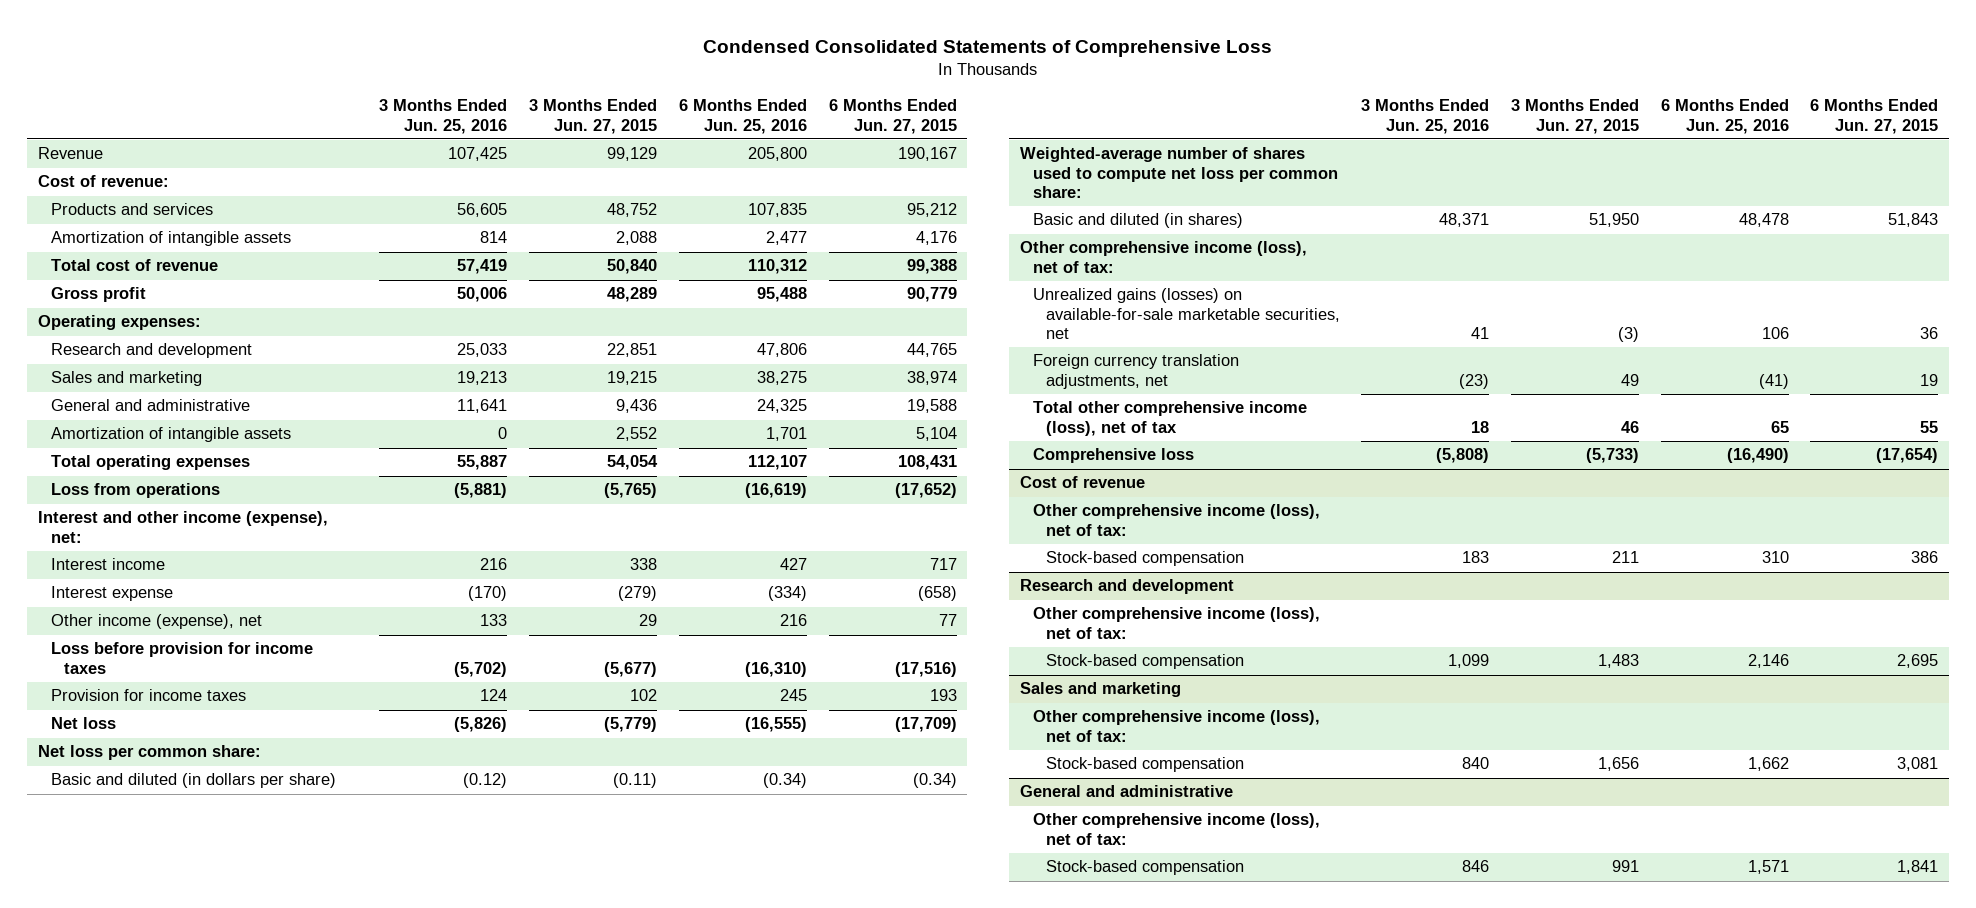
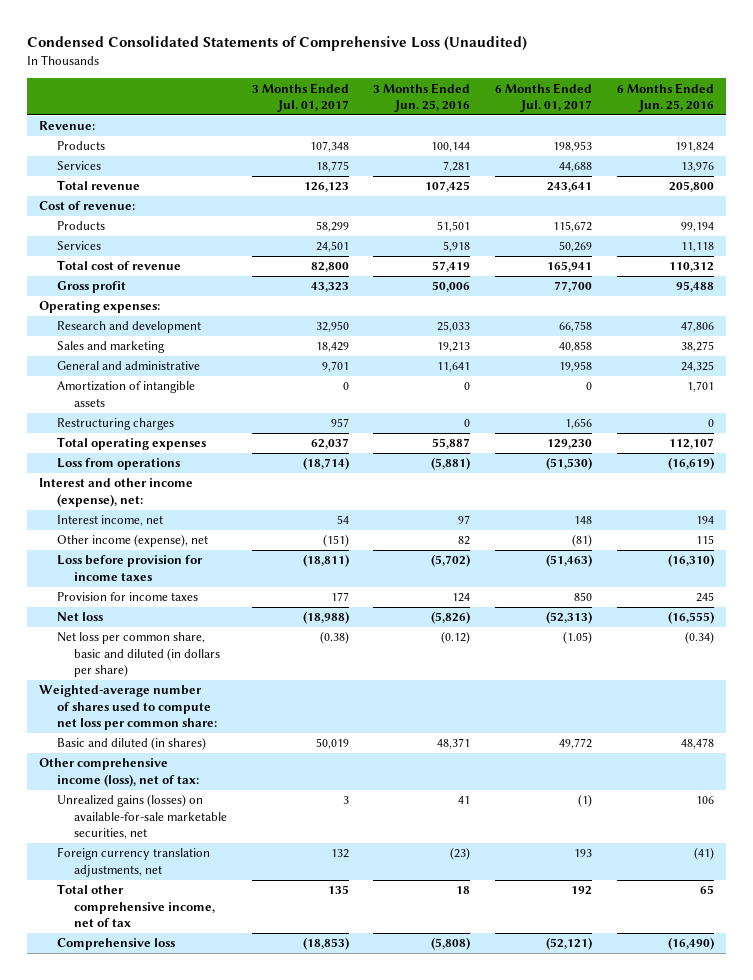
- Condensed Consolidated Statements of Comprehensive Loss
+ Condensed Consolidated Statements of Comprehensive Loss (Unaudited)
- | 3 Months Ended Jun. 25, 2016 | 3 Months Ended Jun. 27, 2015 | 6 Months Ended Jun. 25, 2016 | 6 Months Ended Jun. 27, 2015
+ | 3 Months Ended Jul. 01, 2017 | 3 Months Ended Jun. 25, 2016 | 6 Months Ended Jul. 01, 2017 | 6 Months Ended Jun. 25, 2016
- Revenue | 107,425 | 99,129 | 205,800 | 190,167
+ Revenue:
+ Products | 107,348 | 100,144 | 198,953 | 191,824
+ Services | 18,775 | 7,281 | 44,688 | 13,976
+ Total revenue | 126,123 | 107,425 | 243,641 | 205,800
- Products and services | 56,605 | 48,752 | 107,835 | 95,212
- Amortization of intangible assets | 814 | 2,088 | 2,477 | 4,176
+ Products | 58,299 | 51,501 | 115,672 | 99,194
+ Services | 24,501 | 5,918 | 50,269 | 11,118
+ Restructuring charges | 957 | 0 | 1,656 | 0
- Interest income | 216 | 338 | 427 | 717
- Interest expense | (170) | (279) | (334) | (658)
- Other income (expense), net | 133 | 29 | 216 | 77
+ Interest income, net | 54 | 97 | 148 | 194
+ Other income (expense), net | (151) | 82 | (81) | 115
- Net loss per common share:
- Basic and diluted (in dollars per share) | (0.12) | (0.11) | (0.34) | (0.34)
+ Net loss per common share, basic and diluted (in dollars per share) | (0.38) | (0.12) | (1.05) | (0.34)
- Total other comprehensive income (loss), net of tax | 18 | 46 | 65 | 55
+ Total other comprehensive income, net of tax | 135 | 18 | 192 | 65
- Cost of revenue
- Other comprehensive income (loss), net of tax:
- Stock-based compensation | 183 | 211 | 310 | 386
- Research and development
- Other comprehensive income (loss), net of tax:
- Stock-based compensation | 1,099 | 1,483 | 2,146 | 2,695
- Sales and marketing
- Other comprehensive income (loss), net of tax:
- Stock-based compensation | 840 | 1,656 | 1,662 | 3,081
- General and administrative
- Other comprehensive income (loss), net of tax:
- Stock-based compensation | 846 | 991 | 1,571 | 1,841

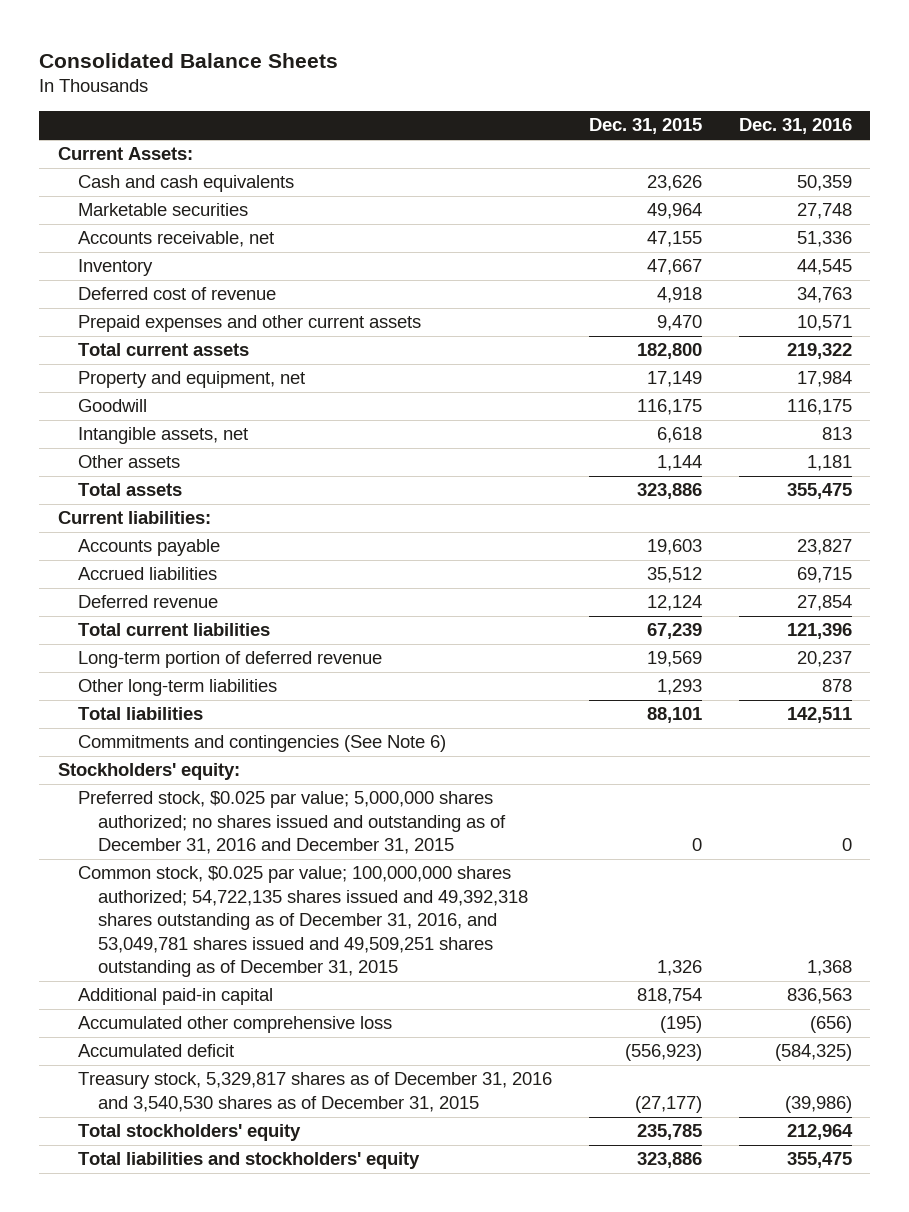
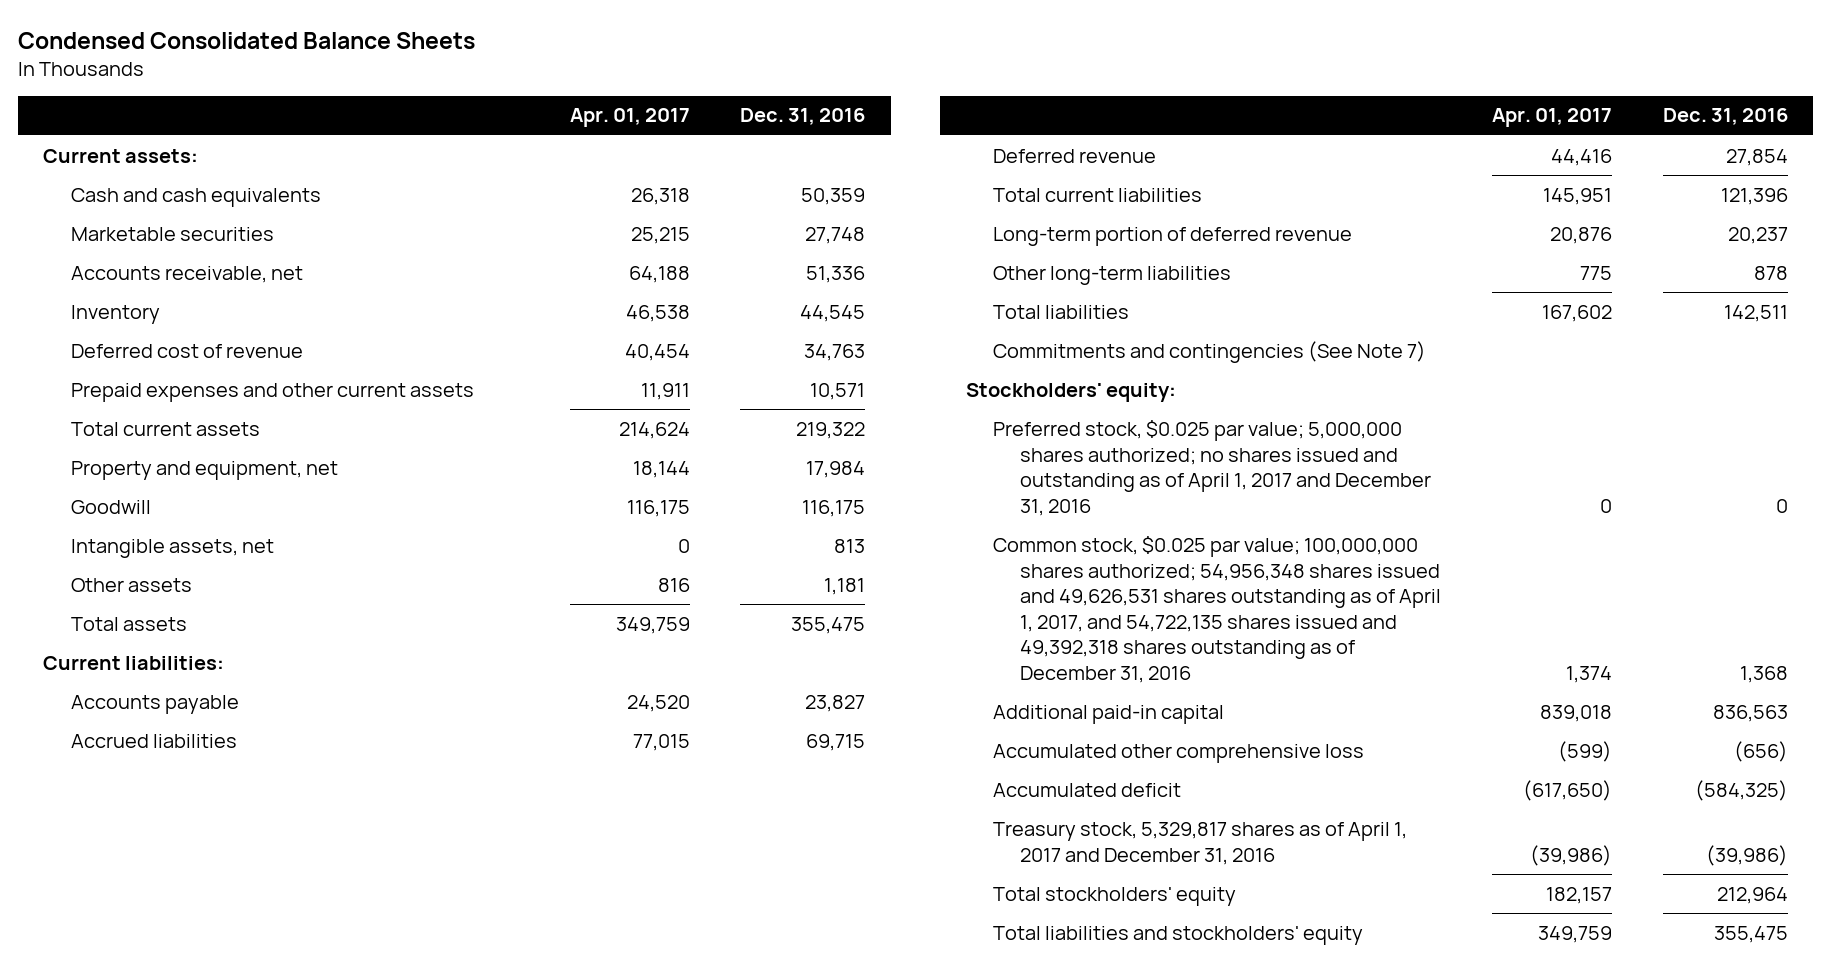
- Consolidated Balance Sheets
+ Condensed Consolidated Balance Sheets
- | Dec. 31, 2015 | Dec. 31, 2016
+ | Apr. 01, 2017 | Dec. 31, 2016
- Current Assets:
+ Current assets:
- Commitments and contingencies (See Note 6)
+ Commitments and contingencies (See Note 7)
- Preferred stock, $0.025 par value; 5,000,000 shares authorized; no shares issued and outstanding as of December 31, 2016 and December 31, 2015 | 0 | 0
- Common stock, $0.025 par value; 100,000,000 shares authorized; 54,722,135 shares issued and 49,392,318 shares outstanding as of December 31, 2016, and 53,049,781 shares issued and 49,509,251 shares outstanding as of December 31, 2015 | 1,326 | 1,368
+ Preferred stock, $0.025 par value; 5,000,000 shares authorized; no shares issued and outstanding as of April 1, 2017 and December 31, 2016 | 0 | 0
+ Common stock, $0.025 par value; 100,000,000 shares authorized; 54,956,348 shares issued and 49,626,531 shares outstanding as of April 1, 2017, and 54,722,135 shares issued and 49,392,318 shares outstanding as of December 31, 2016 | 1,374 | 1,368
- Treasury stock, 5,329,817 shares as of December 31, 2016 and 3,540,530 shares as of December 31, 2015 | (27,177) | (39,986)
+ Treasury stock, 5,329,817 shares as of April 1, 2017 and December 31, 2016 | (39,986) | (39,986)

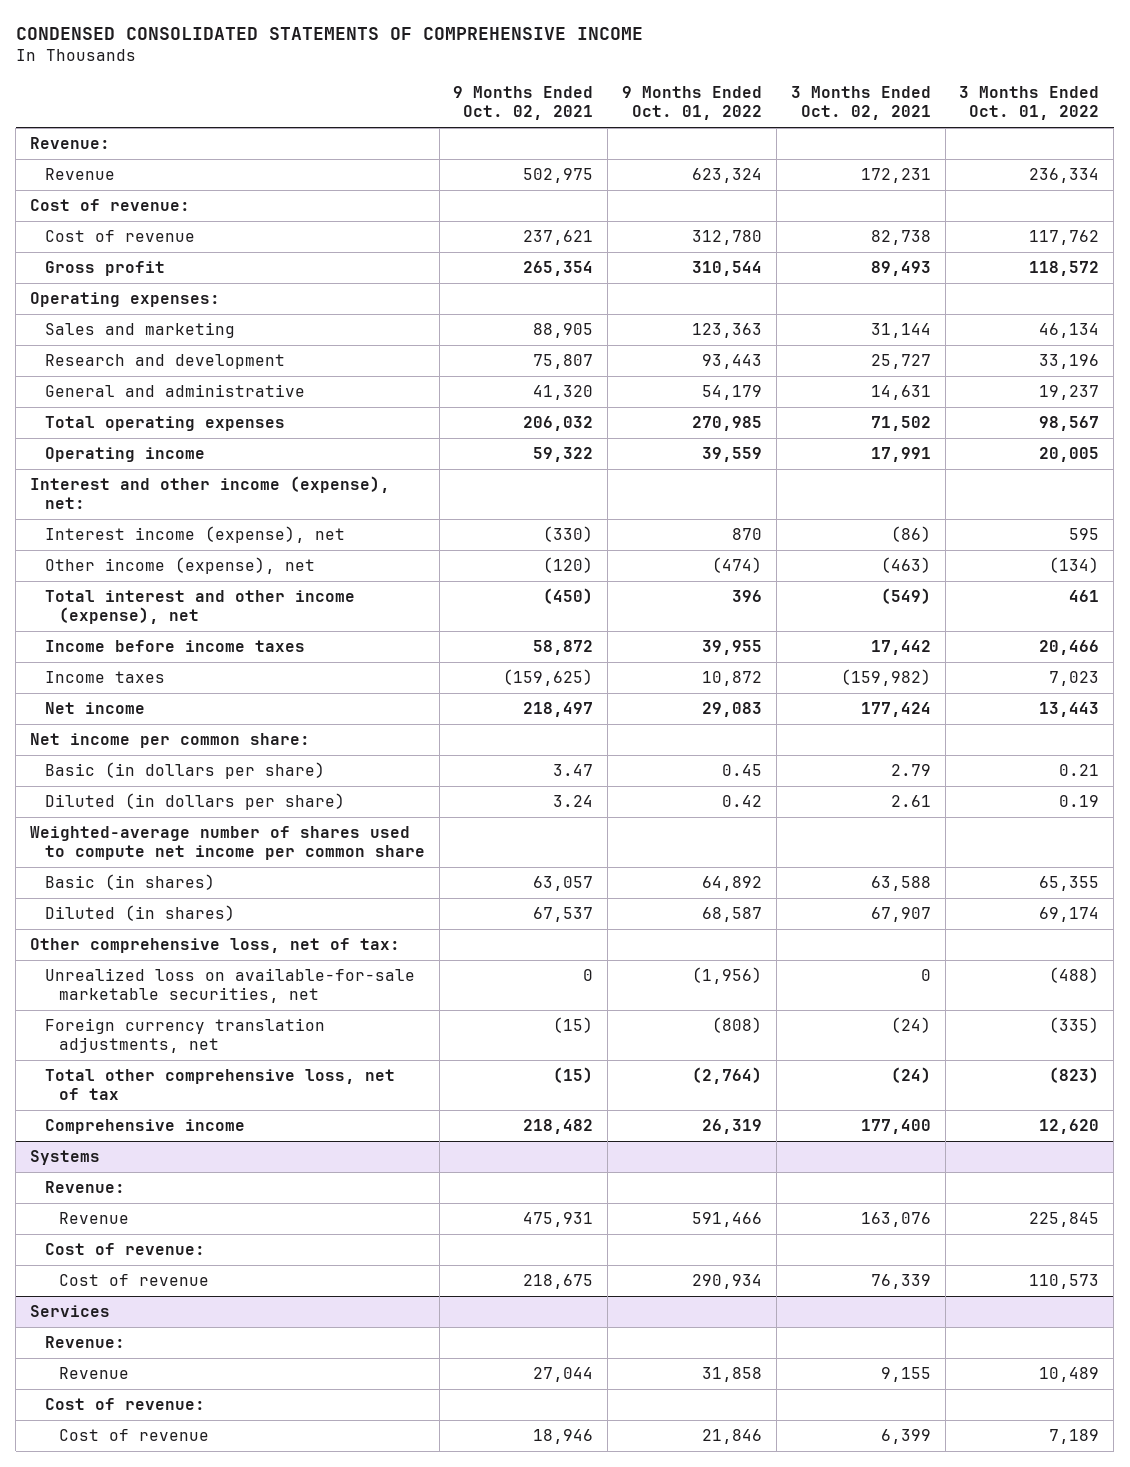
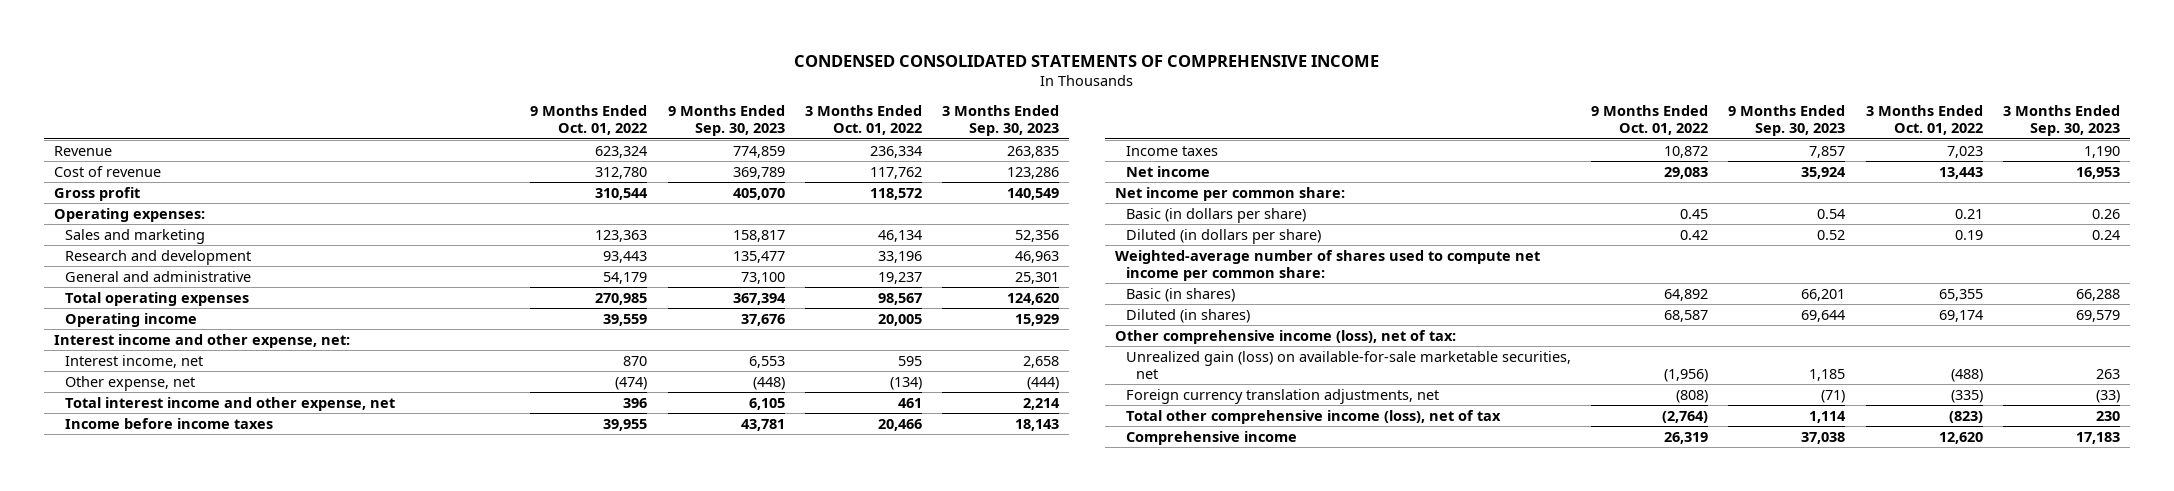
- | 9 Months Ended Oct. 02, 2021 | 9 Months Ended Oct. 01, 2022 | 3 Months Ended Oct. 02, 2021 | 3 Months Ended Oct. 01, 2022
+ | 9 Months Ended Oct. 01, 2022 | 9 Months Ended Sep. 30, 2023 | 3 Months Ended Oct. 01, 2022 | 3 Months Ended Sep. 30, 2023
- Revenue:
- Cost of revenue:
- Interest and other income (expense), net:
- Interest income (expense), net | (330) | 870 | (86) | 595
- Other income (expense), net | (120) | (474) | (463) | (134)
- Total interest and other income (expense), net | (450) | 396 | (549) | 461
+ Interest income and other expense, net:
+ Interest income, net | 870 | 6,553 | 595 | 2,658
+ Other expense, net | (474) | (448) | (134) | (444)
+ Total interest income and other expense, net | 396 | 6,105 | 461 | 2,214
- Weighted-average number of shares used to compute net income per common share
+ Weighted-average number of shares used to compute net income per common share:
- Other comprehensive loss, net of tax:
- Unrealized loss on available-for-sale marketable securities, net | 0 | (1,956) | 0 | (488)
+ Other comprehensive income (loss), net of tax:
+ Unrealized gain (loss) on available-for-sale marketable securities, net | (1,956) | 1,185 | (488) | 263
- Total other comprehensive loss, net of tax | (15) | (2,764) | (24) | (823)
+ Total other comprehensive income (loss), net of tax | (2,764) | 1,114 | (823) | 230
- Systems
- Revenue:
- Revenue | 475,931 | 591,466 | 163,076 | 225,845
- Cost of revenue:
- Cost of revenue | 218,675 | 290,934 | 76,339 | 110,573
- Services
- Revenue:
- Revenue | 27,044 | 31,858 | 9,155 | 10,489
- Cost of revenue:
- Cost of revenue | 18,946 | 21,846 | 6,399 | 7,189

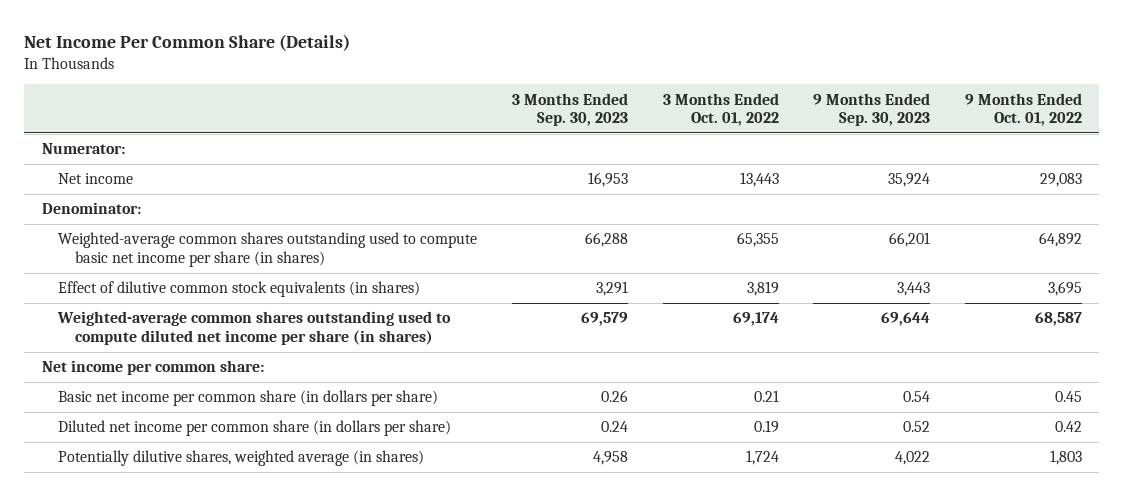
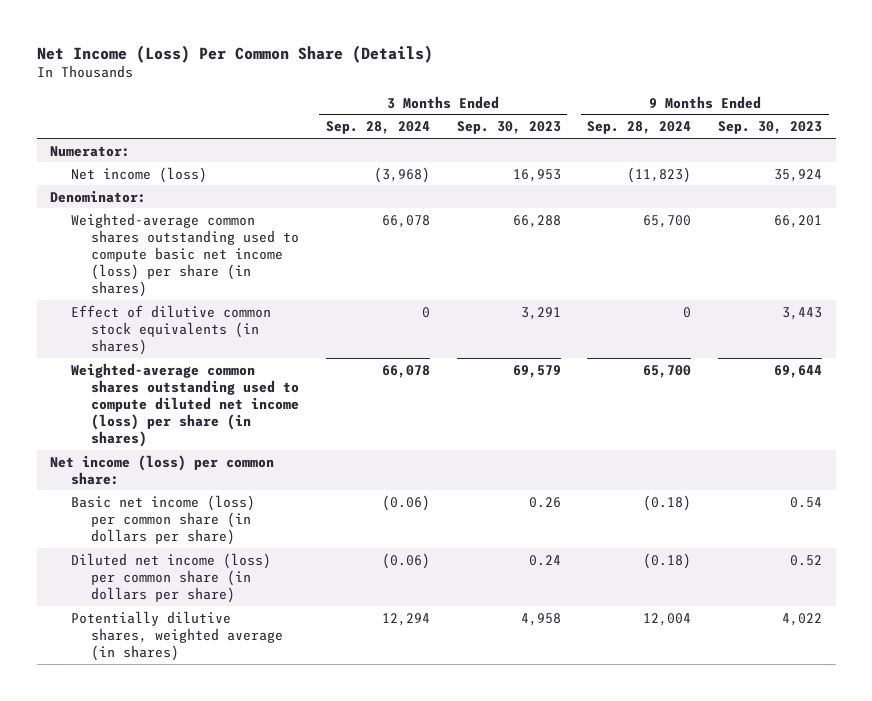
- Net Income Per Common Share (Details)
+ Net Income (Loss) Per Common Share (Details)
- | 3 Months Ended Sep. 30, 2023 | 3 Months Ended Oct. 01, 2022 | 9 Months Ended Sep. 30, 2023 | 9 Months Ended Oct. 01, 2022
+ | 3 Months Ended Sep. 28, 2024 | 3 Months Ended Sep. 30, 2023 | 9 Months Ended Sep. 28, 2024 | 9 Months Ended Sep. 30, 2023
- Net income | 16,953 | 13,443 | 35,924 | 29,083
+ Net income (loss) | (3,968) | 16,953 | (11,823) | 35,924
- Weighted-average common shares outstanding used to compute basic net income per share (in shares) | 66,288 | 65,355 | 66,201 | 64,892
+ Weighted-average common shares outstanding used to compute basic net income (loss) per share (in shares) | 66,078 | 66,288 | 65,700 | 66,201
- Weighted-average common shares outstanding used to compute diluted net income per share (in shares) | 69,579 | 69,174 | 69,644 | 68,587
- Net income per common share:
- Basic net income per common share (in dollars per share) | 0.26 | 0.21 | 0.54 | 0.45
- Diluted net income per common share (in dollars per share) | 0.24 | 0.19 | 0.52 | 0.42
+ Weighted-average common shares outstanding used to compute diluted net income (loss) per share (in shares) | 66,078 | 69,579 | 65,700 | 69,644
+ Net income (loss) per common share:
+ Basic net income (loss) per common share (in dollars per share) | (0.06) | 0.26 | (0.18) | 0.54
+ Diluted net income (loss) per common share (in dollars per share) | (0.06) | 0.24 | (0.18) | 0.52

